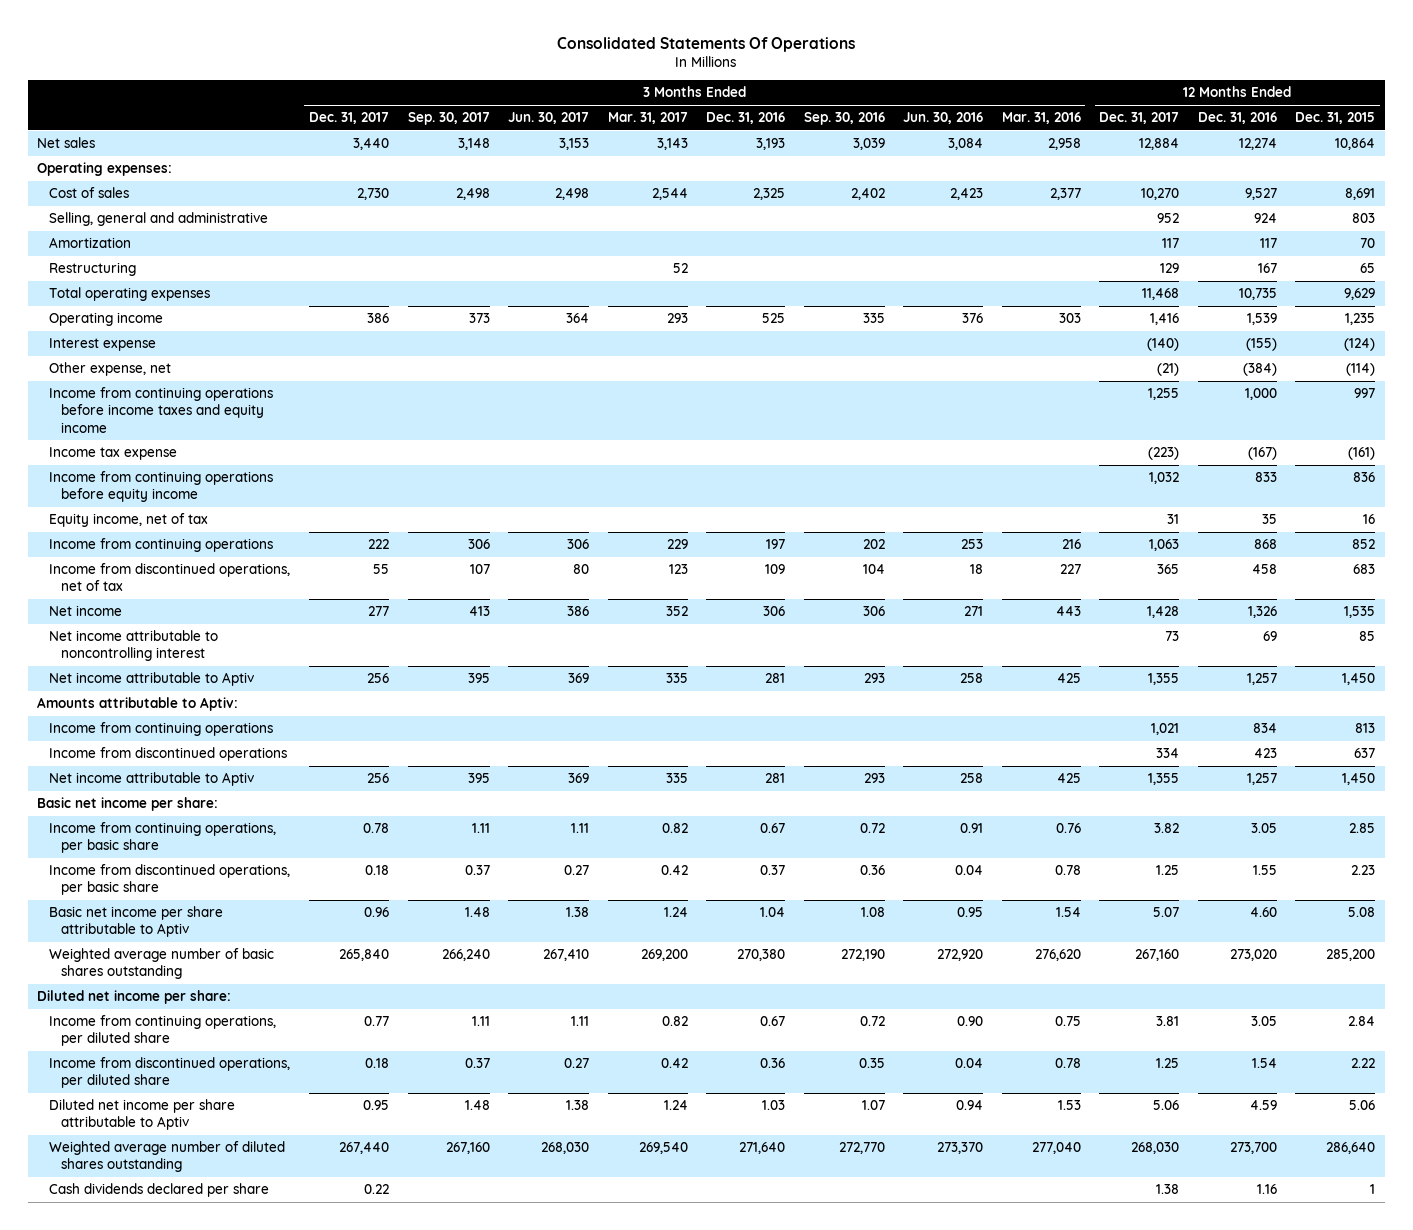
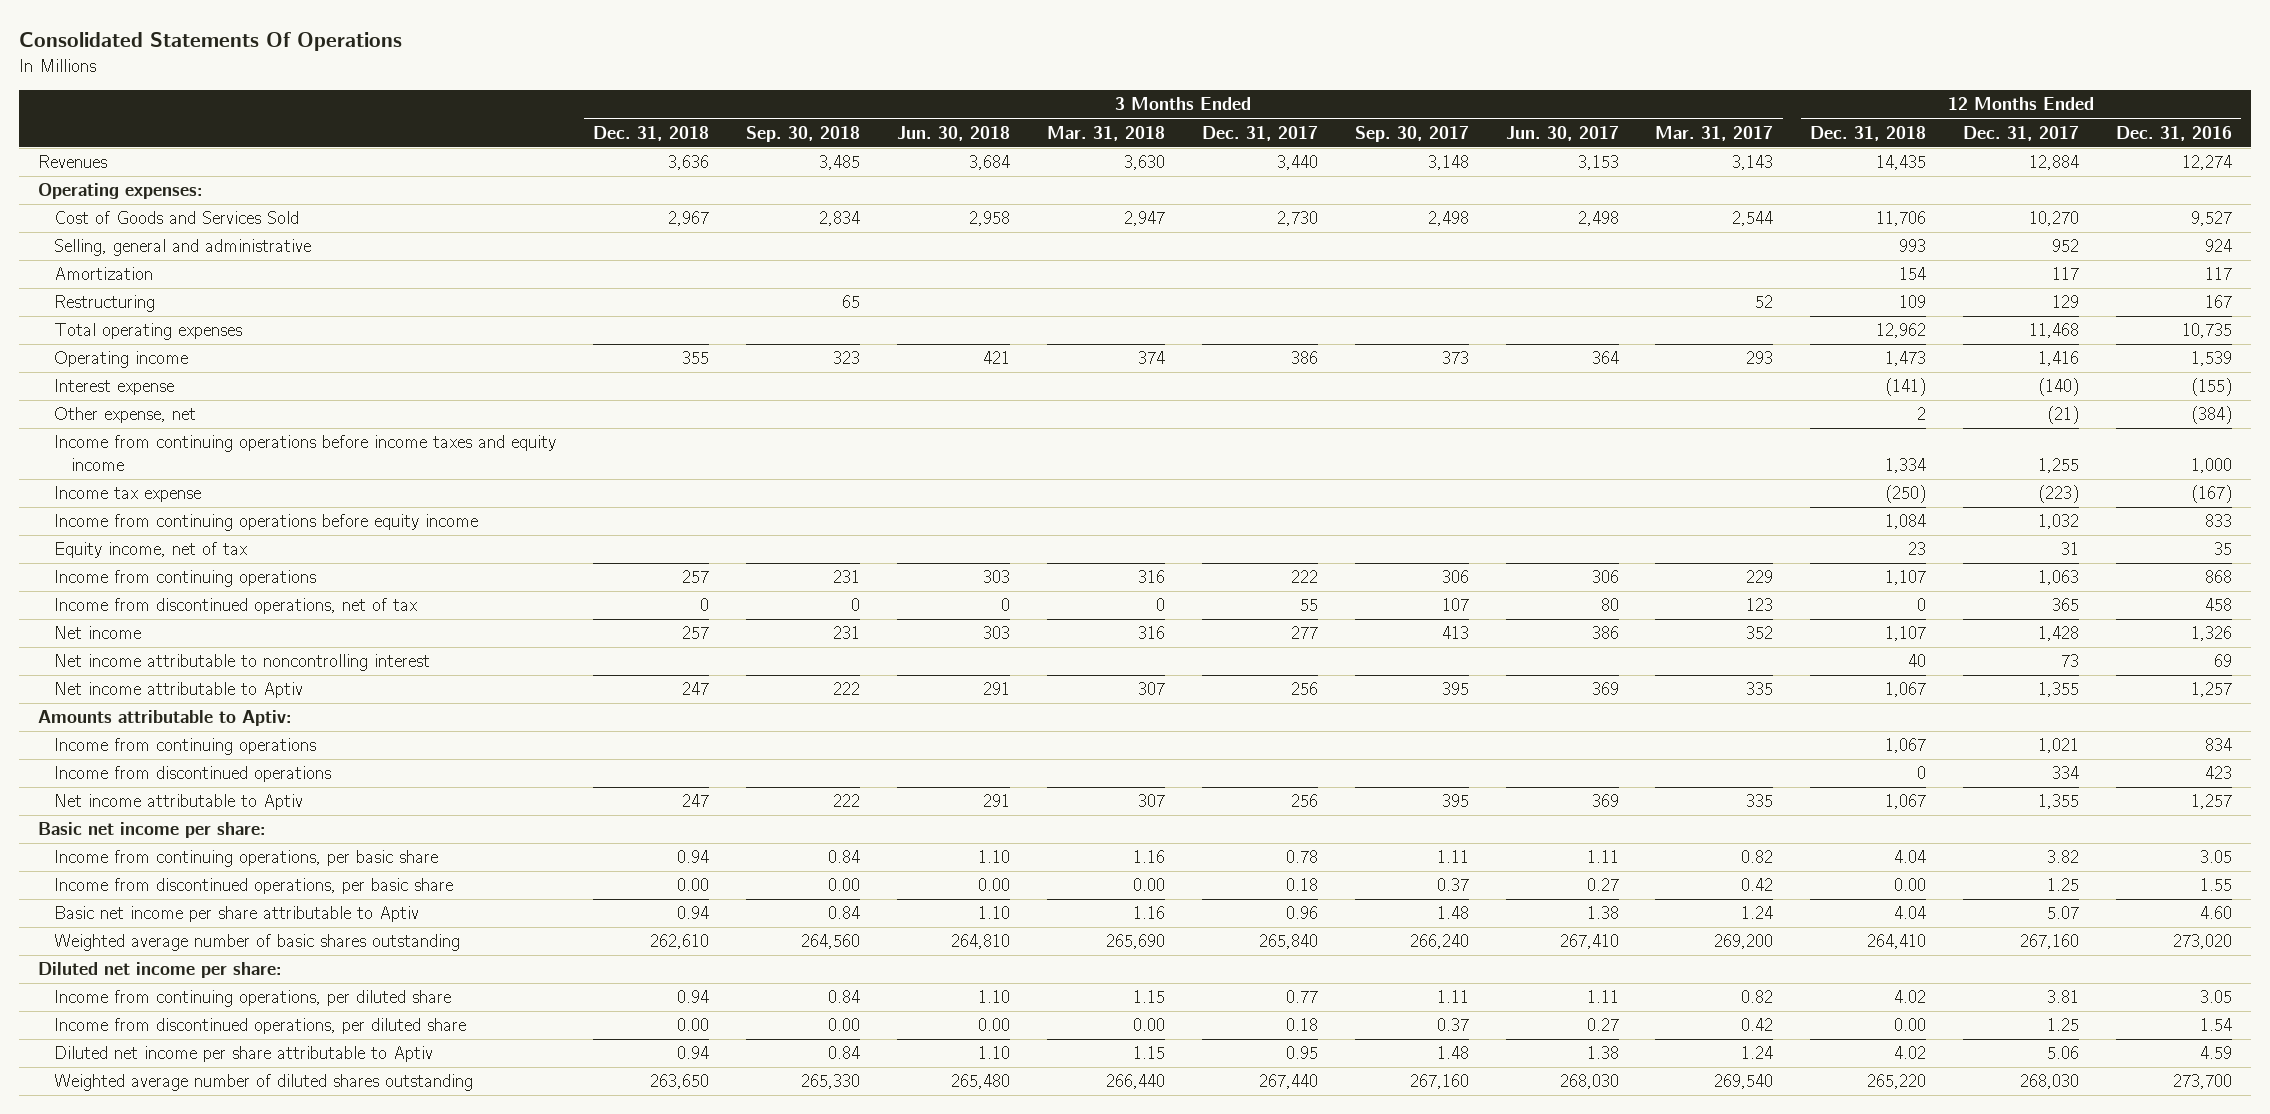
- | 3 Months Ended Dec. 31, 2017 | 3 Months Ended Sep. 30, 2017 | 3 Months Ended Jun. 30, 2017 | 3 Months Ended Mar. 31, 2017 | 3 Months Ended Dec. 31, 2016 | 3 Months Ended Sep. 30, 2016 | 3 Months Ended Jun. 30, 2016 | 3 Months Ended Mar. 31, 2016 | 12 Months Ended Dec. 31, 2017 | 12 Months Ended Dec. 31, 2016 | 12 Months Ended Dec. 31, 2015
+ | 3 Months Ended Dec. 31, 2018 | 3 Months Ended Sep. 30, 2018 | 3 Months Ended Jun. 30, 2018 | 3 Months Ended Mar. 31, 2018 | 3 Months Ended Dec. 31, 2017 | 3 Months Ended Sep. 30, 2017 | 3 Months Ended Jun. 30, 2017 | 3 Months Ended Mar. 31, 2017 | 12 Months Ended Dec. 31, 2018 | 12 Months Ended Dec. 31, 2017 | 12 Months Ended Dec. 31, 2016
- Net sales | 3,440 | 3,148 | 3,153 | 3,143 | 3,193 | 3,039 | 3,084 | 2,958 | 12,884 | 12,274 | 10,864
+ Revenues | 3,636 | 3,485 | 3,684 | 3,630 | 3,440 | 3,148 | 3,153 | 3,143 | 14,435 | 12,884 | 12,274
- Cost of sales | 2,730 | 2,498 | 2,498 | 2,544 | 2,325 | 2,402 | 2,423 | 2,377 | 10,270 | 9,527 | 8,691
+ Cost of Goods and Services Sold | 2,967 | 2,834 | 2,958 | 2,947 | 2,730 | 2,498 | 2,498 | 2,544 | 11,706 | 10,270 | 9,527
- Cash dividends declared per share | 0.22 | | | | | | | | 1.38 | 1.16 | 1

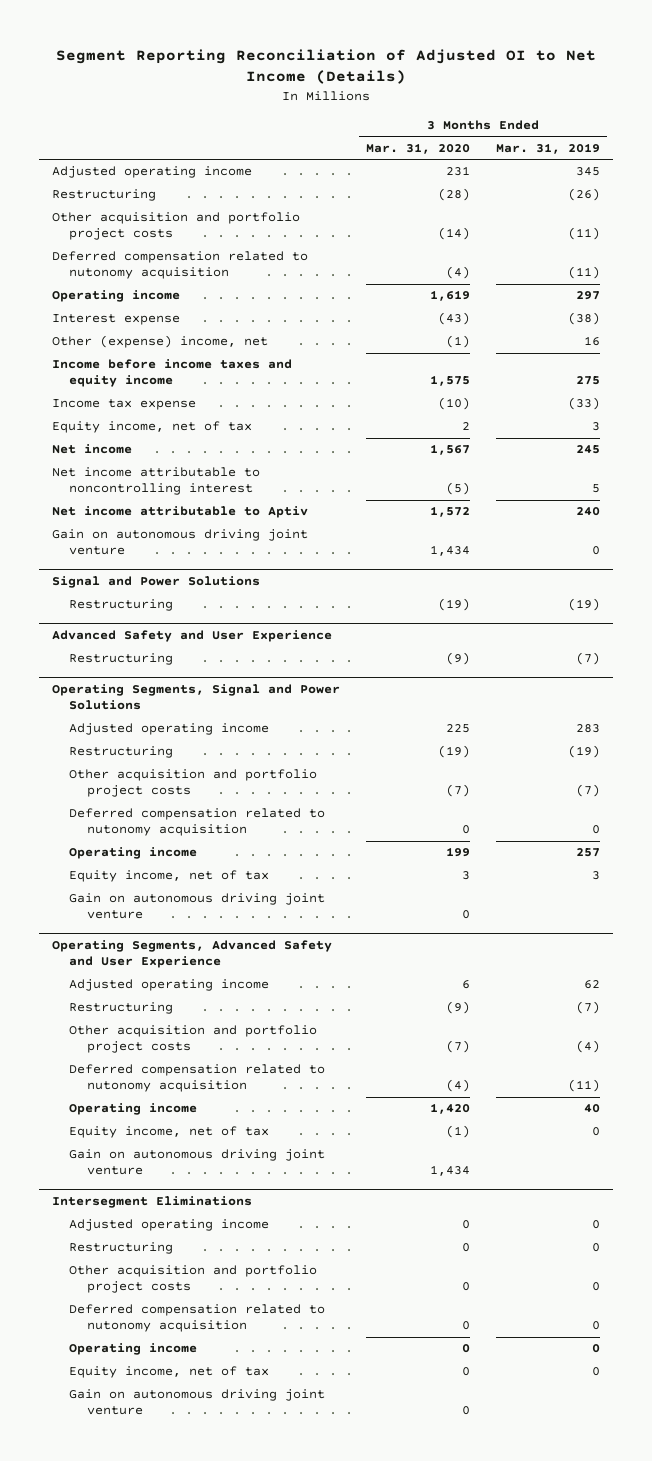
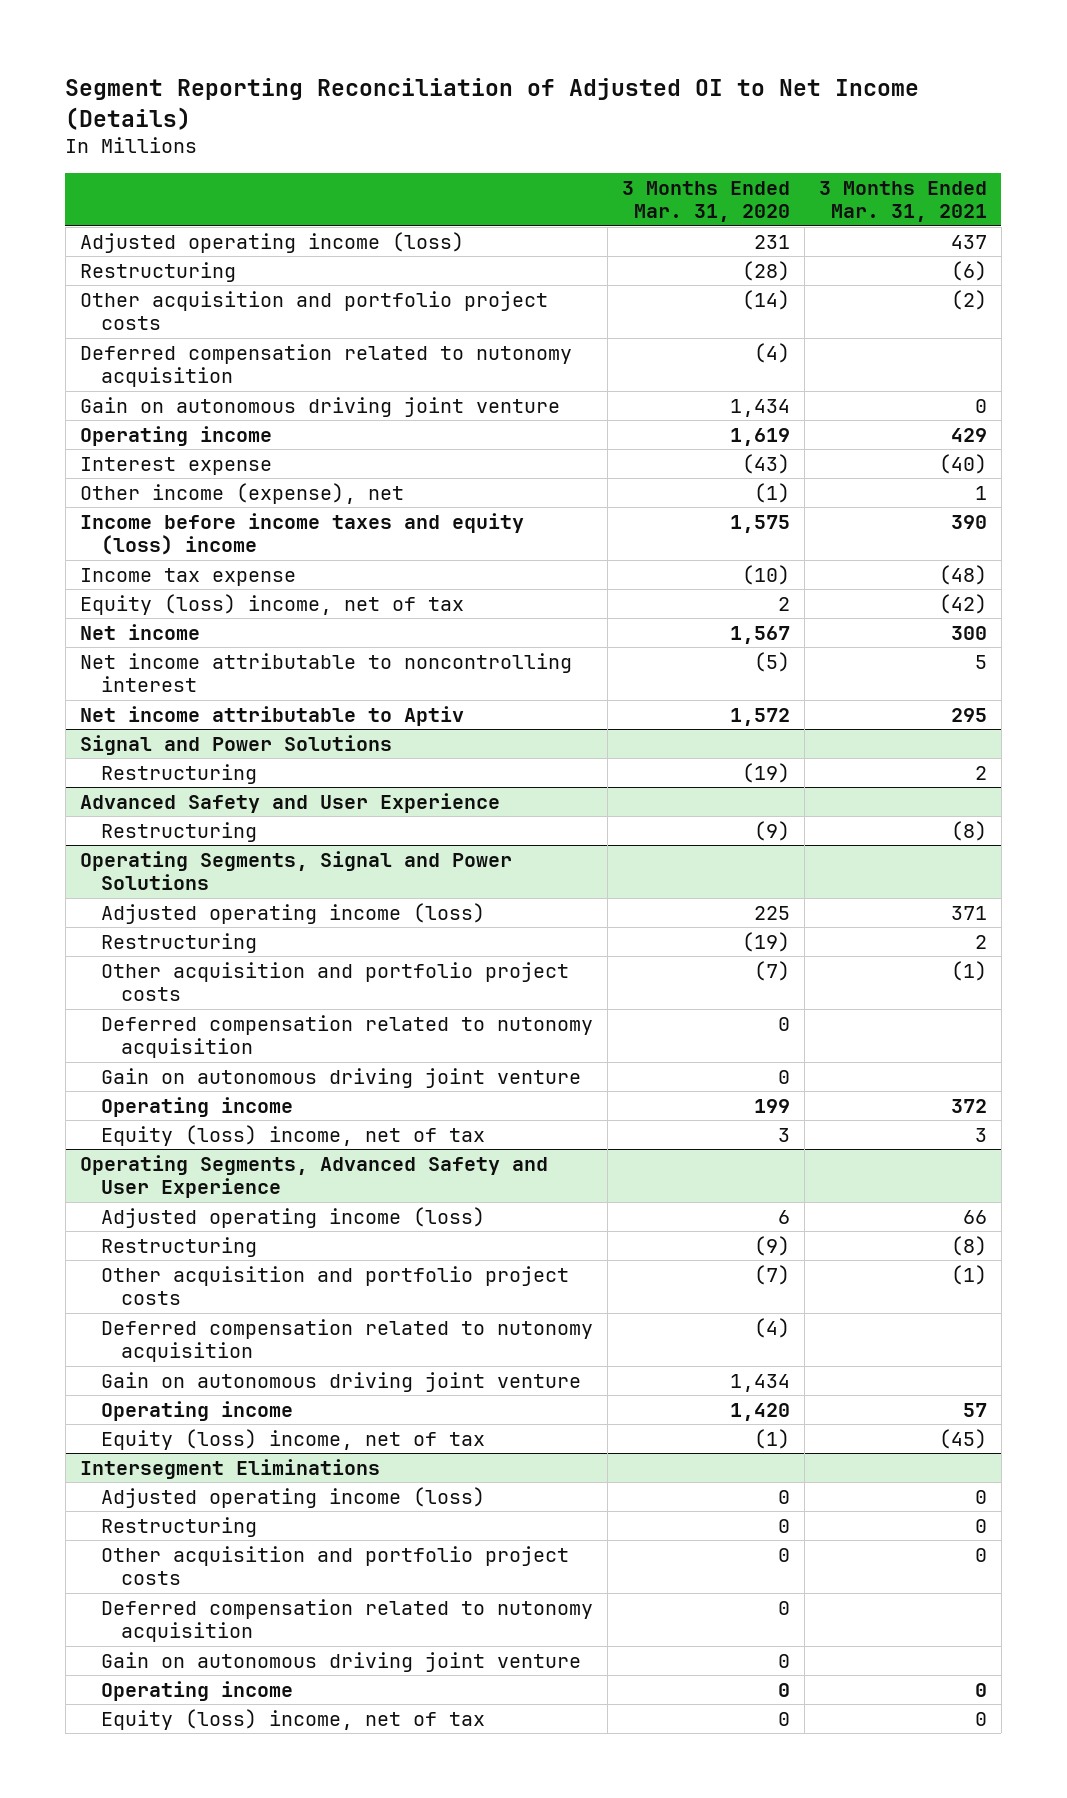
- | 3 Months Ended Mar. 31, 2020 | 3 Months Ended Mar. 31, 2019
+ | 3 Months Ended Mar. 31, 2020 | 3 Months Ended Mar. 31, 2021
- Adjusted operating income | 231 | 345
+ Adjusted operating income (loss) | 231 | 437
moved up: Gain on autonomous driving joint venture | 1,434 | 0
- Other (expense) income, net | (1) | 16
- Income before income taxes and equity income | 1,575 | 275
+ Other income (expense), net | (1) | 1
+ Income before income taxes and equity (loss) income | 1,575 | 390
- Equity income, net of tax | 2 | 3
+ Equity (loss) income, net of tax | 2 | (42)
@ Operating Segments, Signal and Power Solutions
- Adjusted operating income | 225 | 283
+ Adjusted operating income (loss) | 225 | 371
- Equity income, net of tax | 3 | 3
moved down: Operating income | 199 | 372
+ Equity (loss) income, net of tax | 3 | 3
@ Operating Segments, Advanced Safety and User Experience
- Adjusted operating income | 6 | 62
+ Adjusted operating income (loss) | 6 | 66
- Equity income, net of tax | (1) | 0
moved down: Operating income | 1,420 | 57
+ Equity (loss) income, net of tax | (1) | (45)
@ Intersegment Eliminations
- Adjusted operating income | 0 | 0
+ Adjusted operating income (loss) | 0 | 0
- Equity income, net of tax | 0 | 0
moved down: Operating income | 0 | 0
+ Equity (loss) income, net of tax | 0 | 0

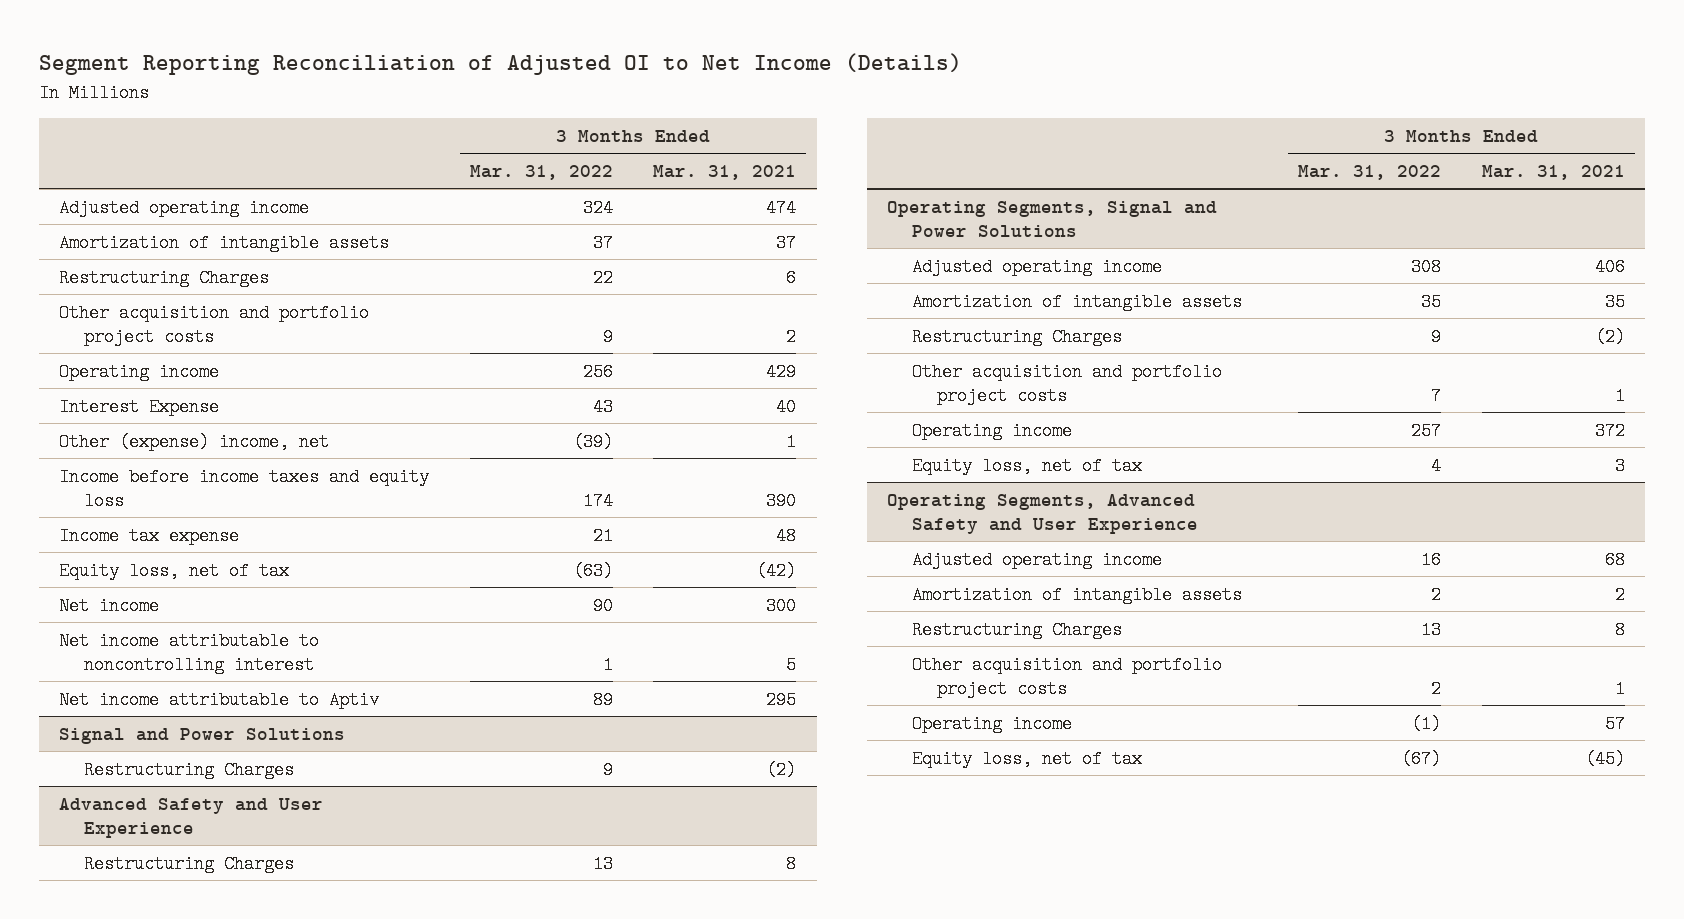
- | 3 Months Ended Mar. 31, 2020 | 3 Months Ended Mar. 31, 2021
+ | 3 Months Ended Mar. 31, 2022 | 3 Months Ended Mar. 31, 2021
- Adjusted operating income (loss) | 231 | 437
- Restructuring | (28) | (6)
- Other acquisition and portfolio project costs | (14) | (2)
- Deferred compensation related to nutonomy acquisition | (4) |
- Gain on autonomous driving joint venture | 1,434 | 0
+ Adjusted operating income | 324 | 474
+ Amortization of intangible assets | 37 | 37
+ Restructuring Charges | 22 | 6
+ Other acquisition and portfolio project costs | 9 | 2
- Interest expense | (43) | (40)
- Other income (expense), net | (1) | 1
- Income before income taxes and equity (loss) income | 1,575 | 390
- Income tax expense | (10) | (48)
- Equity (loss) income, net of tax | 2 | (42)
+ Interest Expense | 43 | 40
+ Other (expense) income, net | (39) | 1
+ Income before income taxes and equity loss | 174 | 390
+ Income tax expense | 21 | 48
+ Equity loss, net of tax | (63) | (42)
@ Signal and Power Solutions
- Restructuring | (19) | 2
+ Restructuring Charges | 9 | (2)
@ Advanced Safety and User Experience
- Restructuring | (9) | (8)
+ Restructuring Charges | 13 | 8
@ Operating Segments, Signal and Power Solutions
- Adjusted operating income (loss) | 225 | 371
- Restructuring | (19) | 2
- Other acquisition and portfolio project costs | (7) | (1)
- Deferred compensation related to nutonomy acquisition | 0 |
- Gain on autonomous driving joint venture | 0 |
+ Adjusted operating income | 308 | 406
+ Amortization of intangible assets | 35 | 35
+ Restructuring Charges | 9 | (2)
+ Other acquisition and portfolio project costs | 7 | 1
- Equity (loss) income, net of tax | 3 | 3
+ Equity loss, net of tax | 4 | 3
@ Operating Segments, Advanced Safety and User Experience
- Adjusted operating income (loss) | 6 | 66
- Restructuring | (9) | (8)
- Other acquisition and portfolio project costs | (7) | (1)
- Deferred compensation related to nutonomy acquisition | (4) |
- Gain on autonomous driving joint venture | 1,434 |
+ Adjusted operating income | 16 | 68
+ Amortization of intangible assets | 2 | 2
+ Restructuring Charges | 13 | 8
+ Other acquisition and portfolio project costs | 2 | 1
- Equity (loss) income, net of tax | (1) | (45)
- Intersegment Eliminations
- Adjusted operating income (loss) | 0 | 0
- Restructuring | 0 | 0
- Other acquisition and portfolio project costs | 0 | 0
- Deferred compensation related to nutonomy acquisition | 0 |
- Gain on autonomous driving joint venture | 0 |
- Operating income | 0 | 0
- Equity (loss) income, net of tax | 0 | 0
@ Operating Segments, Advanced Safety and User Experience
+ Equity loss, net of tax | (67) | (45)

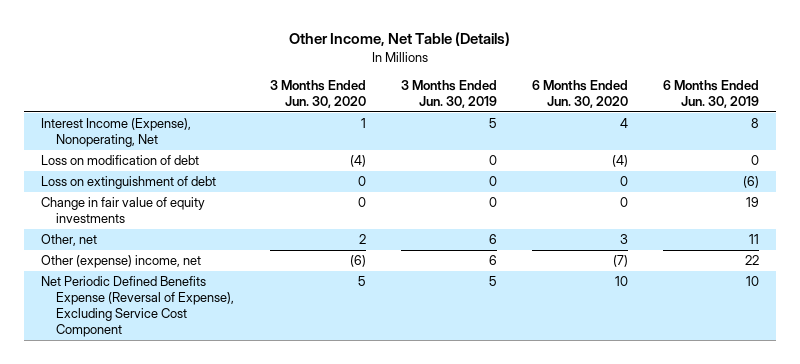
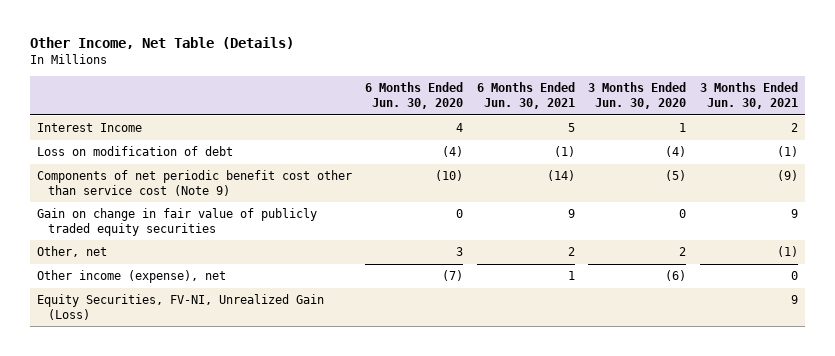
- | 3 Months Ended Jun. 30, 2020 | 3 Months Ended Jun. 30, 2019 | 6 Months Ended Jun. 30, 2020 | 6 Months Ended Jun. 30, 2019
+ | 6 Months Ended Jun. 30, 2020 | 6 Months Ended Jun. 30, 2021 | 3 Months Ended Jun. 30, 2020 | 3 Months Ended Jun. 30, 2021
- Interest Income (Expense), Nonoperating, Net | 1 | 5 | 4 | 8
+ Interest Income | 4 | 5 | 1 | 2
- Loss on extinguishment of debt | 0 | 0 | 0 | (6)
- Change in fair value of equity investments | 0 | 0 | 0 | 19
+ Components of net periodic benefit cost other than service cost (Note 9) | (10) | (14) | (5) | (9)
+ Gain on change in fair value of publicly traded equity securities | 0 | 9 | 0 | 9
- Other (expense) income, net | (6) | 6 | (7) | 22
- Net Periodic Defined Benefits Expense (Reversal of Expense), Excluding Service Cost Component | 5 | 5 | 10 | 10
+ Other income (expense), net | (7) | 1 | (6) | 0
+ Equity Securities, FV-NI, Unrealized Gain (Loss) | | | | 9

